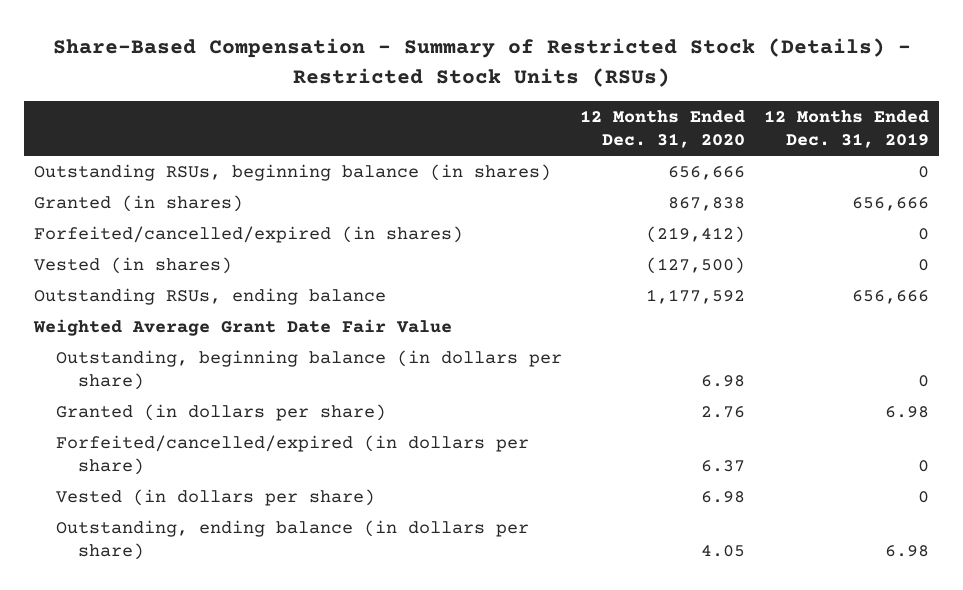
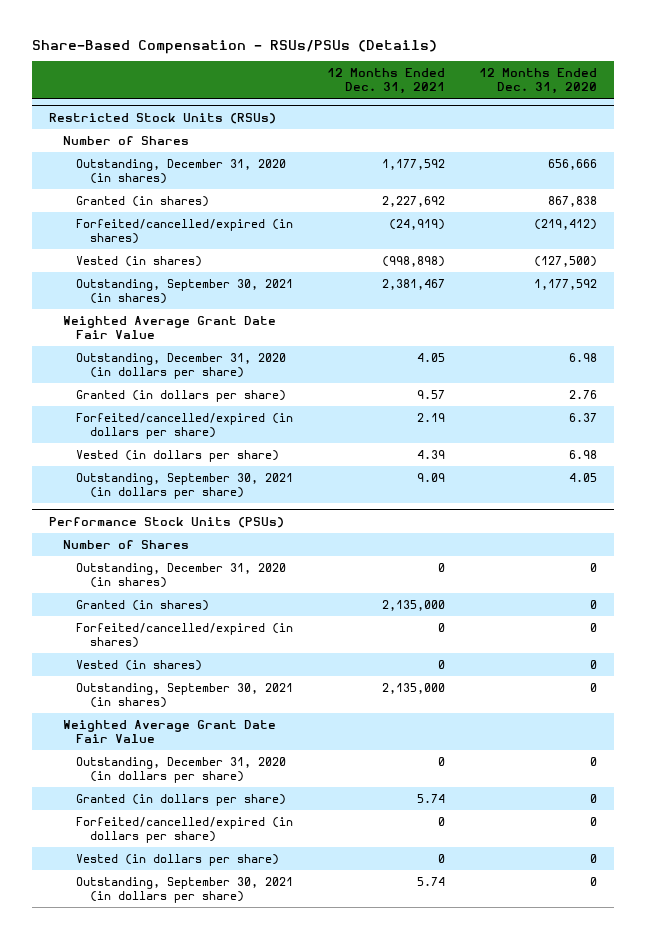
- Share-Based Compensation - Summary of Restricted Stock (Details) - Restricted Stock Units (RSUs)
+ Share-Based Compensation - RSUs/PSUs (Details)
- | 12 Months Ended Dec. 31, 2020 | 12 Months Ended Dec. 31, 2019
+ | 12 Months Ended Dec. 31, 2021 | 12 Months Ended Dec. 31, 2020
- Outstanding RSUs, beginning balance (in shares) | 656,666 | 0
+ Restricted Stock Units (RSUs)
+ Number of Shares
+ Outstanding, December 31, 2020 (in shares) | 1,177,592 | 656,666
- Outstanding RSUs, ending balance | 1,177,592 | 656,666
+ Outstanding, September 30, 2021 (in shares) | 2,381,467 | 1,177,592
- Outstanding, beginning balance (in dollars per share) | 6.98 | 0
+ Outstanding, December 31, 2020 (in dollars per share) | 4.05 | 6.98
- Outstanding, ending balance (in dollars per share) | 4.05 | 6.98
+ Outstanding, September 30, 2021 (in dollars per share) | 9.09 | 4.05
+ Performance Stock Units (PSUs)
+ Number of Shares
+ Outstanding, December 31, 2020 (in shares) | 0 | 0
+ Granted (in shares) | 2,135,000 | 0
+ Forfeited/cancelled/expired (in shares) | 0 | 0
+ Vested (in shares) | 0 | 0
+ Outstanding, September 30, 2021 (in shares) | 2,135,000 | 0
+ Weighted Average Grant Date Fair Value
+ Outstanding, December 31, 2020 (in dollars per share) | 0 | 0
+ Granted (in dollars per share) | 5.74 | 0
+ Forfeited/cancelled/expired (in dollars per share) | 0 | 0
+ Vested (in dollars per share) | 0 | 0
+ Outstanding, September 30, 2021 (in dollars per share) | 5.74 | 0

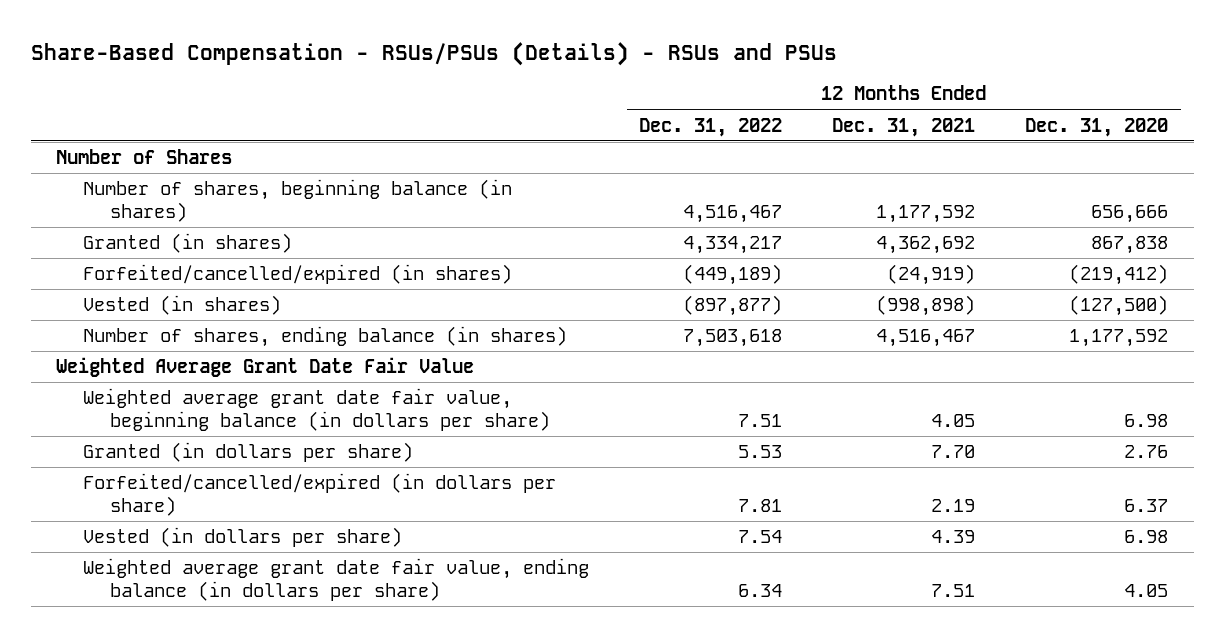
- Share-Based Compensation - RSUs/PSUs (Details)
+ Share-Based Compensation - RSUs/PSUs (Details) - RSUs and PSUs
- | 12 Months Ended Dec. 31, 2021 | 12 Months Ended Dec. 31, 2020
+ | 12 Months Ended Dec. 31, 2022 | 12 Months Ended Dec. 31, 2021 | 12 Months Ended Dec. 31, 2020
- Restricted Stock Units (RSUs)
- Outstanding, December 31, 2020 (in shares) | 1,177,592 | 656,666
- Granted (in shares) | 2,227,692 | 867,838
+ Number of shares, beginning balance (in shares) | 4,516,467 | 1,177,592 | 656,666
+ Granted (in shares) | 4,334,217 | 4,362,692 | 867,838
- Outstanding, September 30, 2021 (in shares) | 2,381,467 | 1,177,592
+ Number of shares, ending balance (in shares) | 7,503,618 | 4,516,467 | 1,177,592
- Outstanding, December 31, 2020 (in dollars per share) | 4.05 | 6.98
- Granted (in dollars per share) | 9.57 | 2.76
+ Weighted average grant date fair value, beginning balance (in dollars per share) | 7.51 | 4.05 | 6.98
+ Granted (in dollars per share) | 5.53 | 7.70 | 2.76
- Outstanding, September 30, 2021 (in dollars per share) | 9.09 | 4.05
- Performance Stock Units (PSUs)
- Number of Shares
- Outstanding, December 31, 2020 (in shares) | 0 | 0
- Granted (in shares) | 2,135,000 | 0
- Forfeited/cancelled/expired (in shares) | 0 | 0
- Vested (in shares) | 0 | 0
- Outstanding, September 30, 2021 (in shares) | 2,135,000 | 0
- Weighted Average Grant Date Fair Value
- Outstanding, December 31, 2020 (in dollars per share) | 0 | 0
- Granted (in dollars per share) | 5.74 | 0
- Forfeited/cancelled/expired (in dollars per share) | 0 | 0
- Vested (in dollars per share) | 0 | 0
- Outstanding, September 30, 2021 (in dollars per share) | 5.74 | 0
+ Weighted average grant date fair value, ending balance (in dollars per share) | 6.34 | 7.51 | 4.05

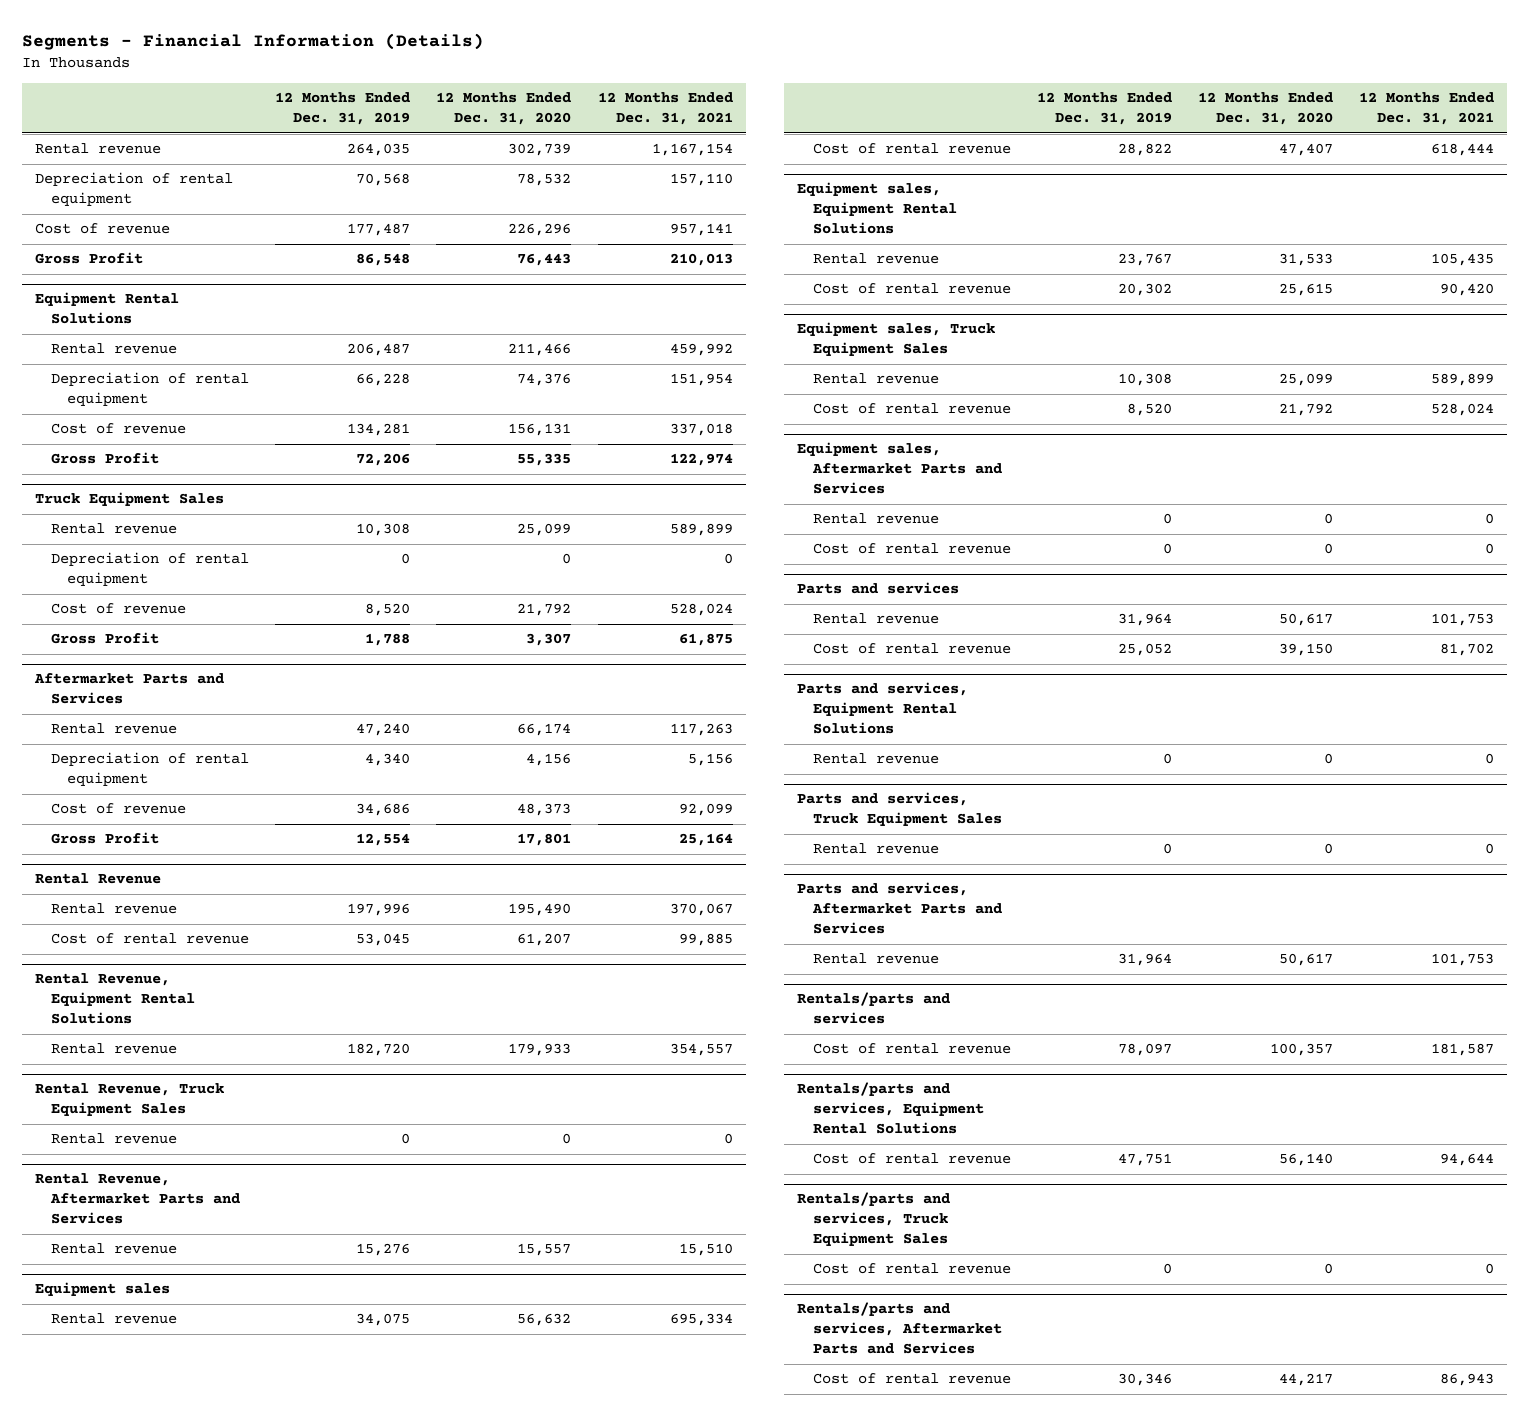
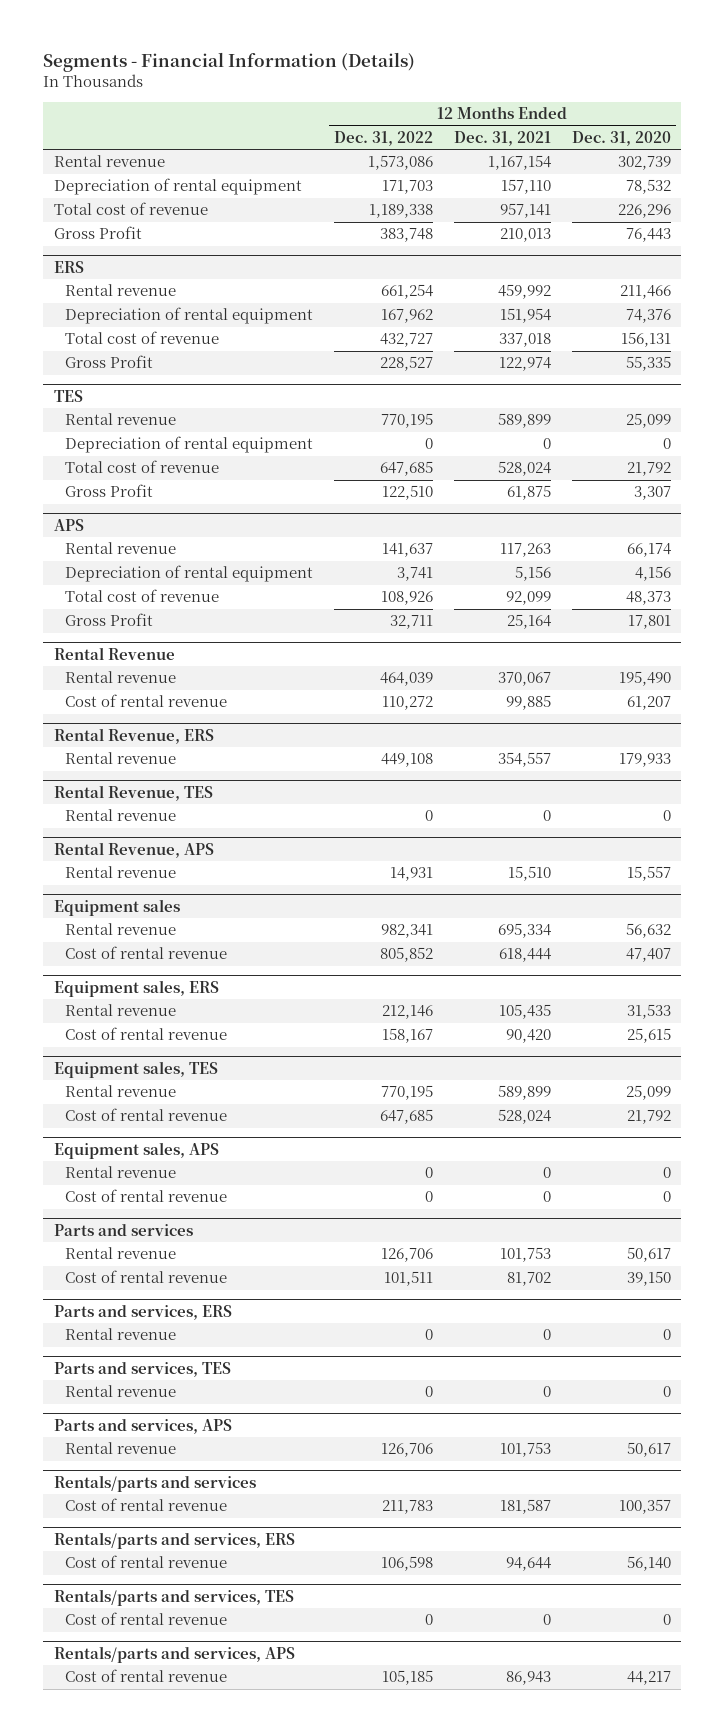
- | 12 Months Ended Dec. 31, 2019 | 12 Months Ended Dec. 31, 2020 | 12 Months Ended Dec. 31, 2021
+ | 12 Months Ended Dec. 31, 2022 | 12 Months Ended Dec. 31, 2021 | 12 Months Ended Dec. 31, 2020
- Cost of revenue | 177,487 | 226,296 | 957,141
+ Total cost of revenue | 1,189,338 | 957,141 | 226,296
- Equipment Rental Solutions
+ ERS
- Cost of revenue | 134,281 | 156,131 | 337,018
+ Total cost of revenue | 432,727 | 337,018 | 156,131
- Truck Equipment Sales
+ TES
- Cost of revenue | 8,520 | 21,792 | 528,024
+ Total cost of revenue | 647,685 | 528,024 | 21,792
- Aftermarket Parts and Services
+ APS
- Cost of revenue | 34,686 | 48,373 | 92,099
+ Total cost of revenue | 108,926 | 92,099 | 48,373
- Rental Revenue, Equipment Rental Solutions
+ Rental Revenue, ERS
- Rental Revenue, Truck Equipment Sales
+ Rental Revenue, TES
- Rental Revenue, Aftermarket Parts and Services
+ Rental Revenue, APS
- Equipment sales, Equipment Rental Solutions
+ Equipment sales, ERS
- Equipment sales, Truck Equipment Sales
+ Equipment sales, TES
- Equipment sales, Aftermarket Parts and Services
+ Equipment sales, APS
- Parts and services, Equipment Rental Solutions
+ Parts and services, ERS
- Parts and services, Truck Equipment Sales
+ Parts and services, TES
- Parts and services, Aftermarket Parts and Services
+ Parts and services, APS
- Rentals/parts and services, Equipment Rental Solutions
+ Rentals/parts and services, ERS
- Rentals/parts and services, Truck Equipment Sales
+ Rentals/parts and services, TES
- Rentals/parts and services, Aftermarket Parts and Services
+ Rentals/parts and services, APS

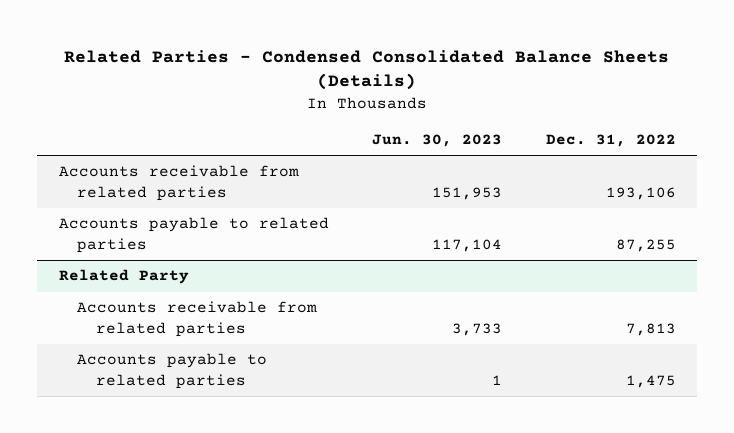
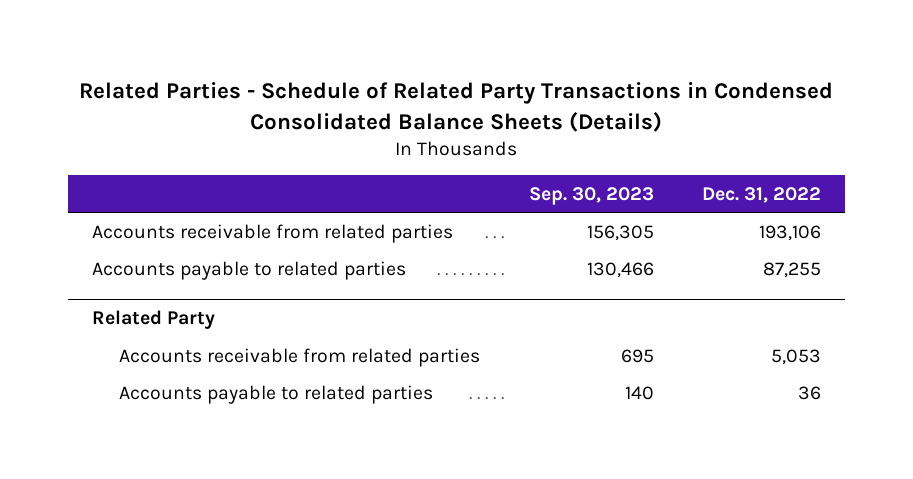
- Related Parties - Condensed Consolidated Balance Sheets (Details)
+ Related Parties - Schedule of Related Party Transactions in Condensed Consolidated Balance Sheets (Details)
- | Jun. 30, 2023 | Dec. 31, 2022
+ | Sep. 30, 2023 | Dec. 31, 2022
@ Related Party
- Accounts receivable from related parties | 3,733 | 7,813
- Accounts payable to related parties | 1 | 1,475
+ Accounts receivable from related parties | 695 | 5,053
+ Accounts payable to related parties | 140 | 36

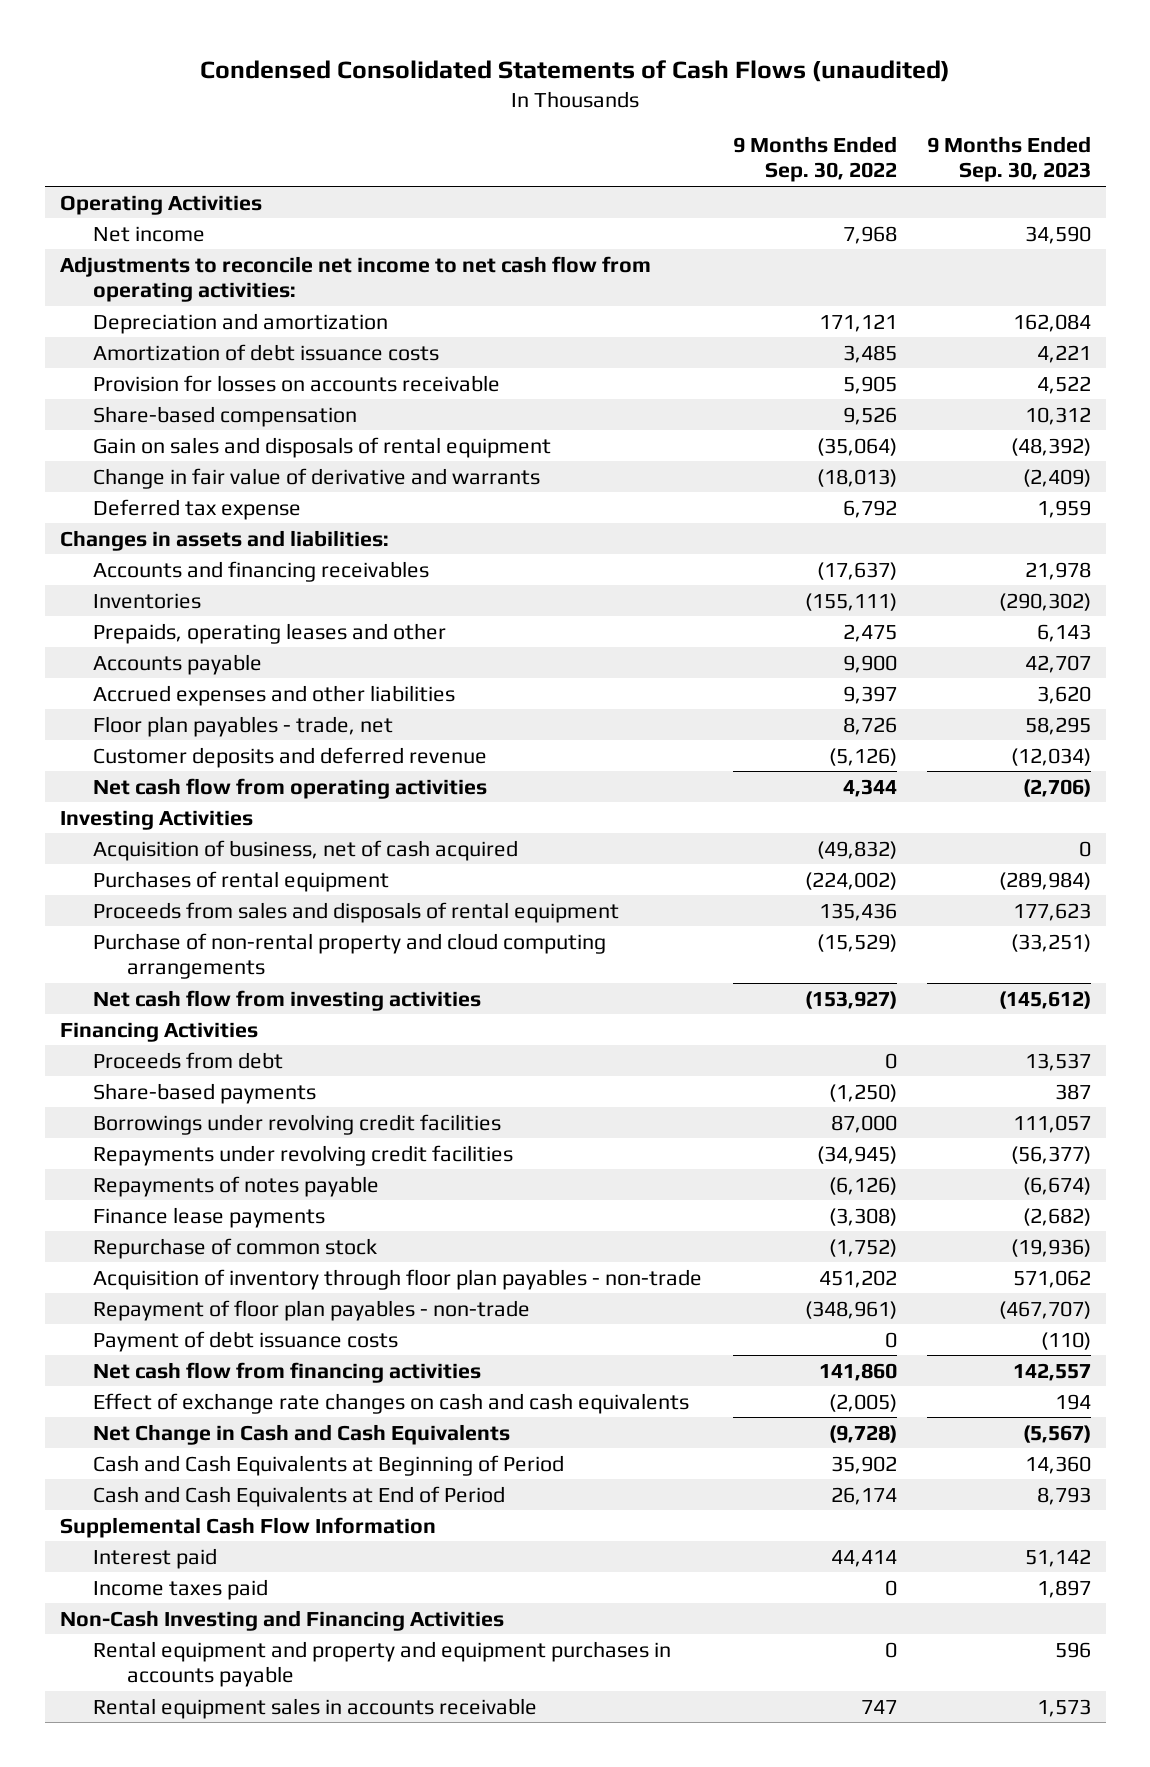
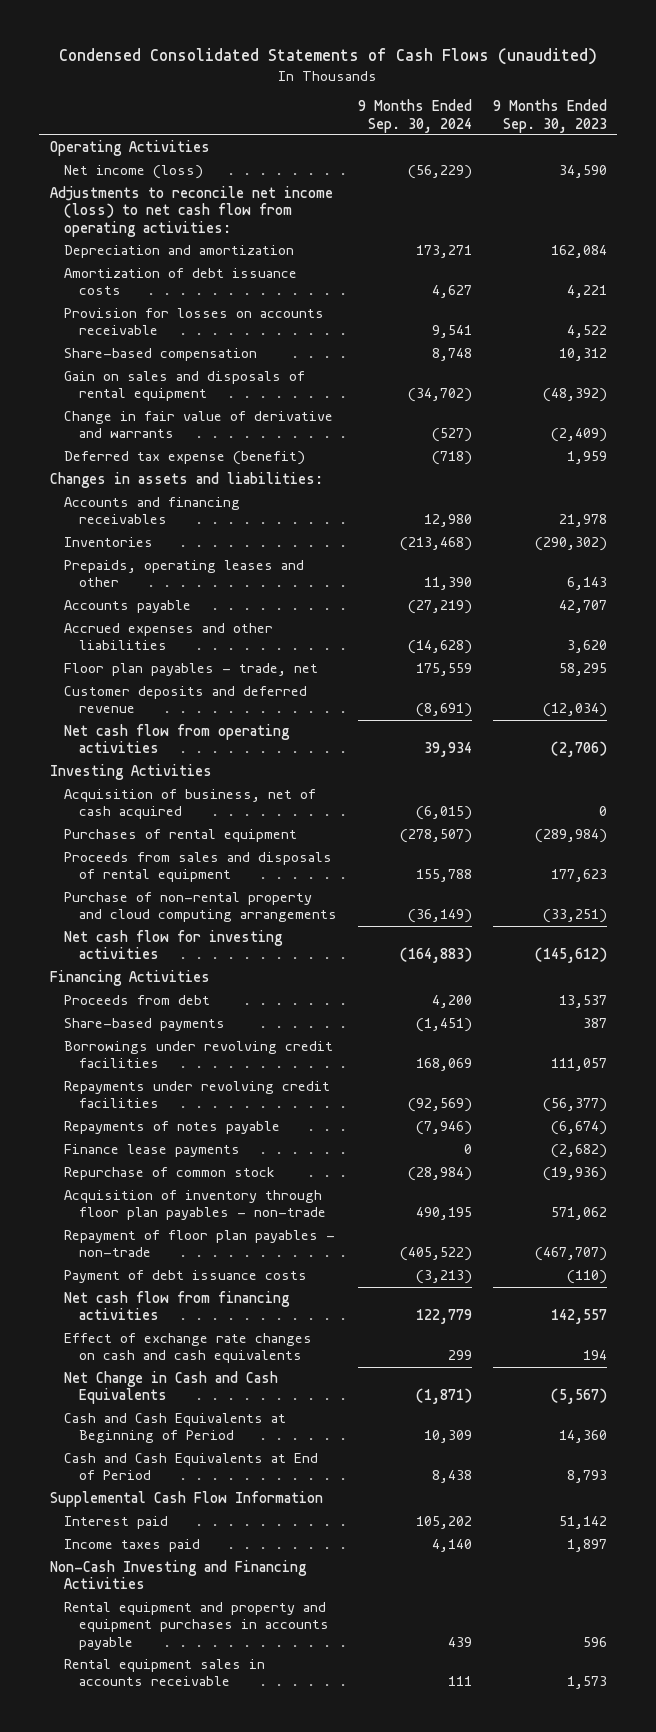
- | 9 Months Ended Sep. 30, 2022 | 9 Months Ended Sep. 30, 2023
+ | 9 Months Ended Sep. 30, 2024 | 9 Months Ended Sep. 30, 2023
- Net income | 7,968 | 34,590
- Adjustments to reconcile net income to net cash flow from operating activities:
+ Net income (loss) | (56,229) | 34,590
+ Adjustments to reconcile net income (loss) to net cash flow from operating activities:
- Deferred tax expense | 6,792 | 1,959
+ Deferred tax expense (benefit) | (718) | 1,959
- Net cash flow from investing activities | (153,927) | (145,612)
+ Net cash flow for investing activities | (164,883) | (145,612)

